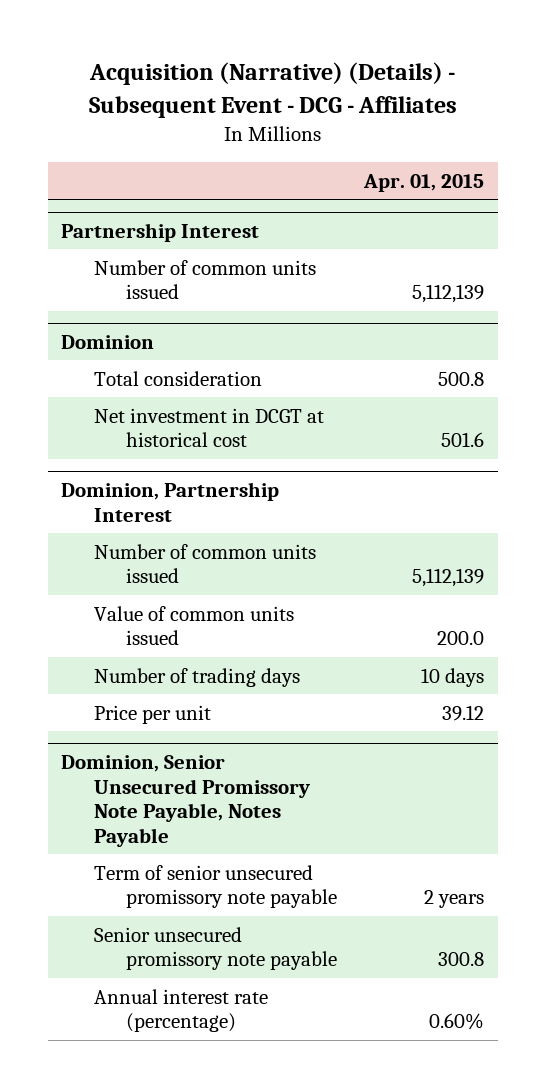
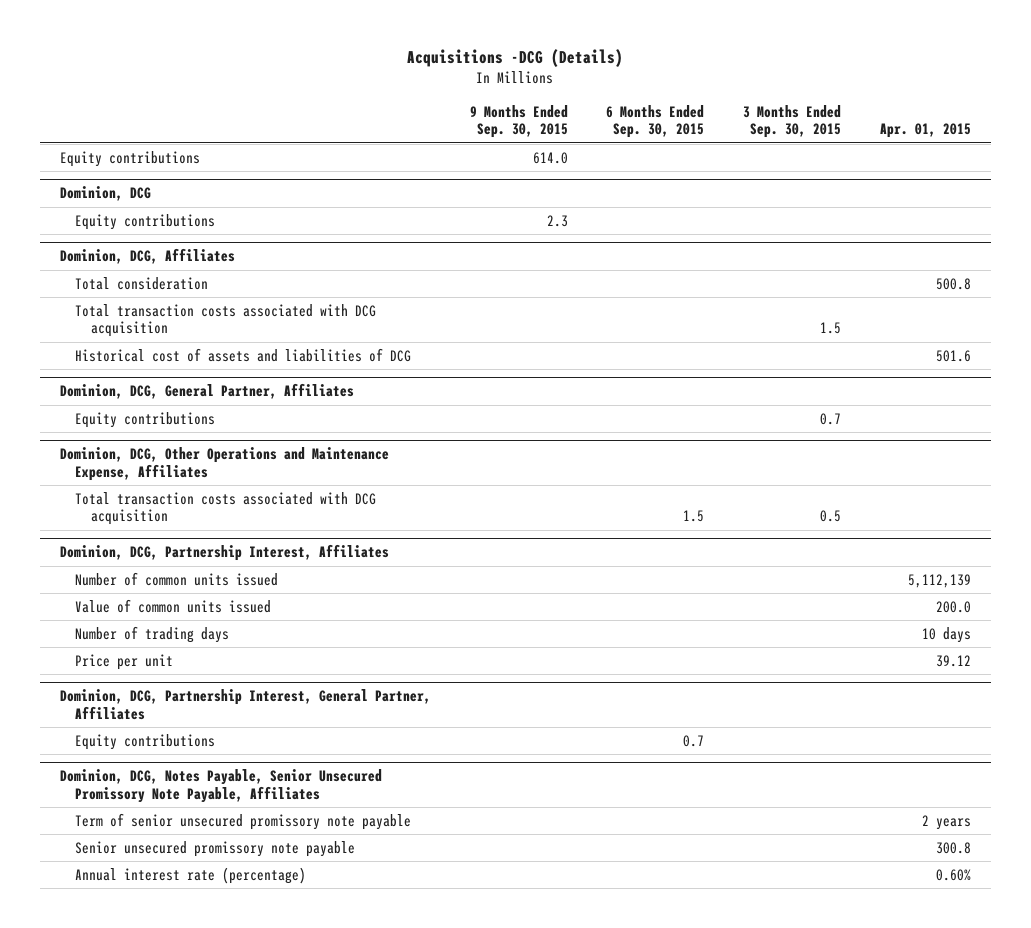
- Acquisition (Narrative) (Details) - Subsequent Event - DCG - Affiliates
+ Acquisitions -DCG (Details)
- | Apr. 01, 2015
+ | 9 Months Ended Sep. 30, 2015 | 6 Months Ended Sep. 30, 2015 | 3 Months Ended Sep. 30, 2015 | Apr. 01, 2015
- Partnership Interest
- Number of common units issued | 5,112,139
- Dominion
+ Equity contributions | 614.0 | | |
+ Dominion, DCG
+ Equity contributions | 2.3 | | |
+ Dominion, DCG, Affiliates
- Net investment in DCGT at historical cost | 501.6
- Dominion, Partnership Interest
+ Total transaction costs associated with DCG acquisition | | | 1.5 |
+ Historical cost of assets and liabilities of DCG | | | | 501.6
+ Dominion, DCG, General Partner, Affiliates
+ Equity contributions | | | 0.7 |
+ Dominion, DCG, Other Operations and Maintenance Expense, Affiliates
+ Total transaction costs associated with DCG acquisition | | 1.5 | 0.5 |
+ Dominion, DCG, Partnership Interest, Affiliates
- Dominion, Senior Unsecured Promissory Note Payable, Notes Payable
+ Dominion, DCG, Partnership Interest, General Partner, Affiliates
+ Equity contributions | | 0.7 | |
+ Dominion, DCG, Notes Payable, Senior Unsecured Promissory Note Payable, Affiliates

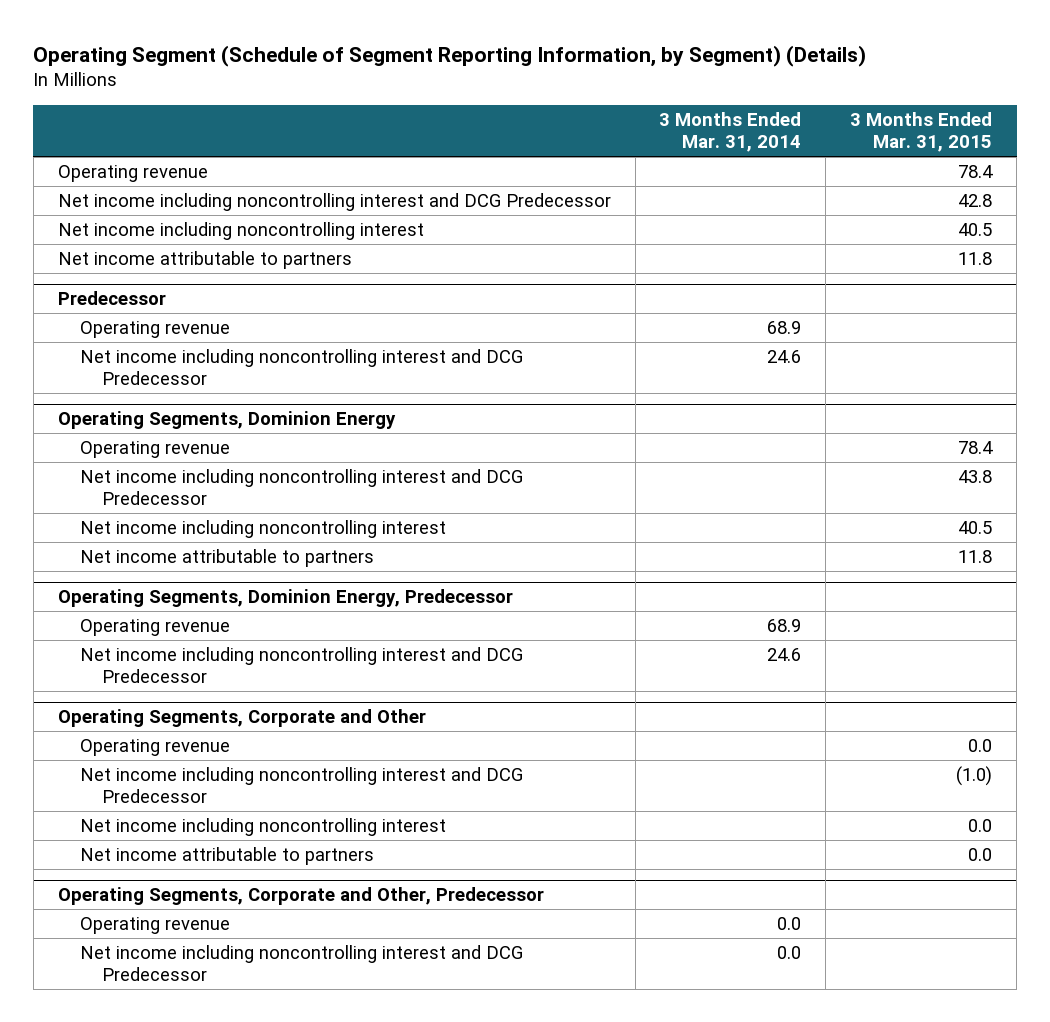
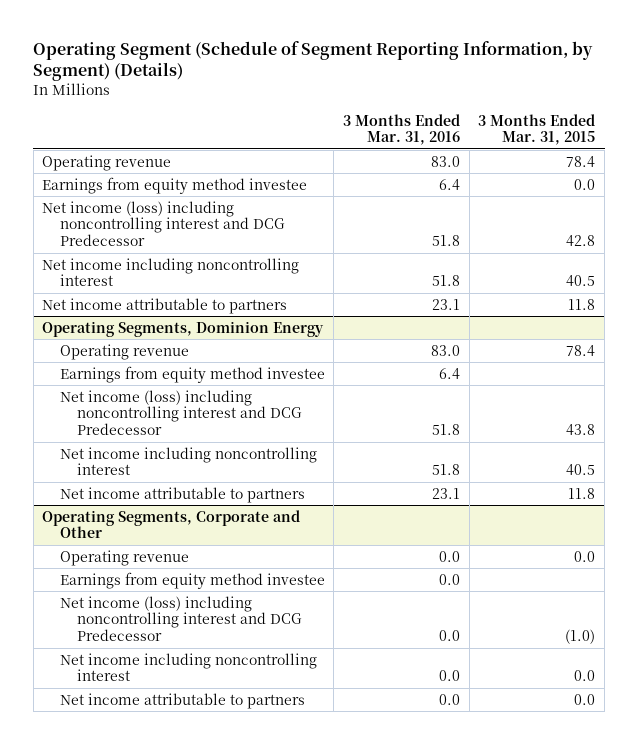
- | 3 Months Ended Mar. 31, 2014 | 3 Months Ended Mar. 31, 2015
+ | 3 Months Ended Mar. 31, 2016 | 3 Months Ended Mar. 31, 2015
- Net income including noncontrolling interest and DCG Predecessor | | 42.8
+ Earnings from equity method investee | 6.4 | 0.0
+ Net income (loss) including noncontrolling interest and DCG Predecessor | 51.8 | 42.8
- Predecessor
- Operating revenue | 68.9 |
- Net income including noncontrolling interest and DCG Predecessor | 24.6 |
@ Operating Segments, Dominion Energy
- Net income including noncontrolling interest and DCG Predecessor | | 43.8
+ Earnings from equity method investee | 6.4 |
+ Net income (loss) including noncontrolling interest and DCG Predecessor | 51.8 | 43.8
- Operating Segments, Dominion Energy, Predecessor
- Operating revenue | 68.9 |
- Net income including noncontrolling interest and DCG Predecessor | 24.6 |
@ Operating Segments, Corporate and Other
- Net income including noncontrolling interest and DCG Predecessor | | (1.0)
+ Earnings from equity method investee | 0.0 |
+ Net income (loss) including noncontrolling interest and DCG Predecessor | 0.0 | (1.0)
- Operating Segments, Corporate and Other, Predecessor
- Operating revenue | 0.0 |
- Net income including noncontrolling interest and DCG Predecessor | 0.0 |

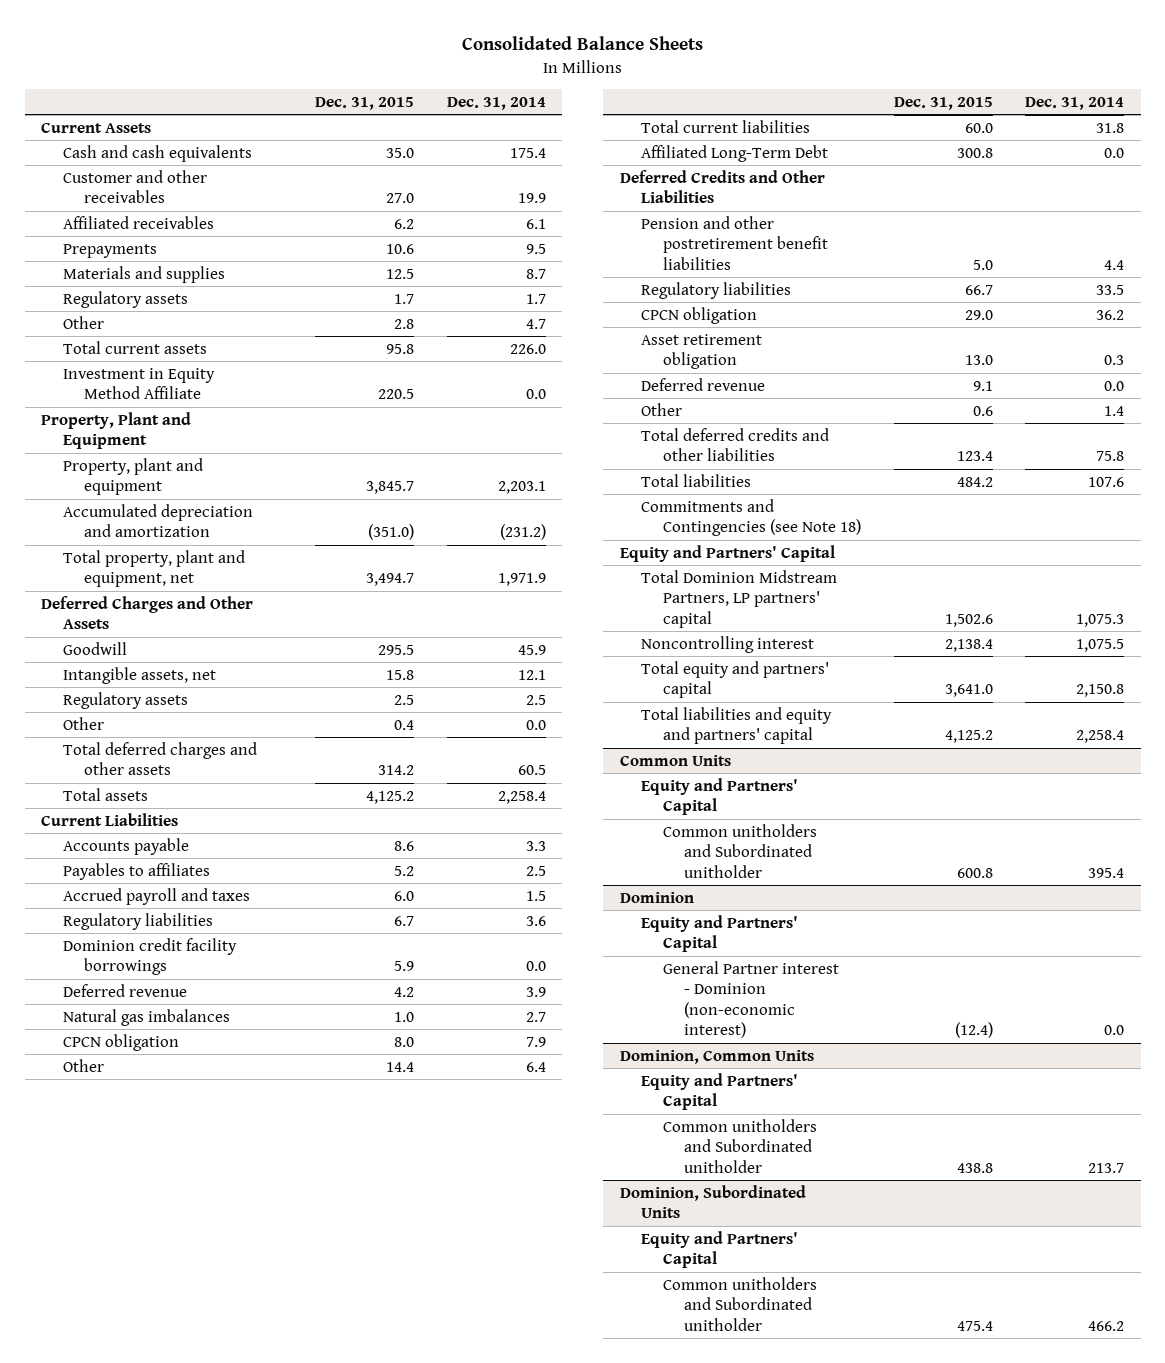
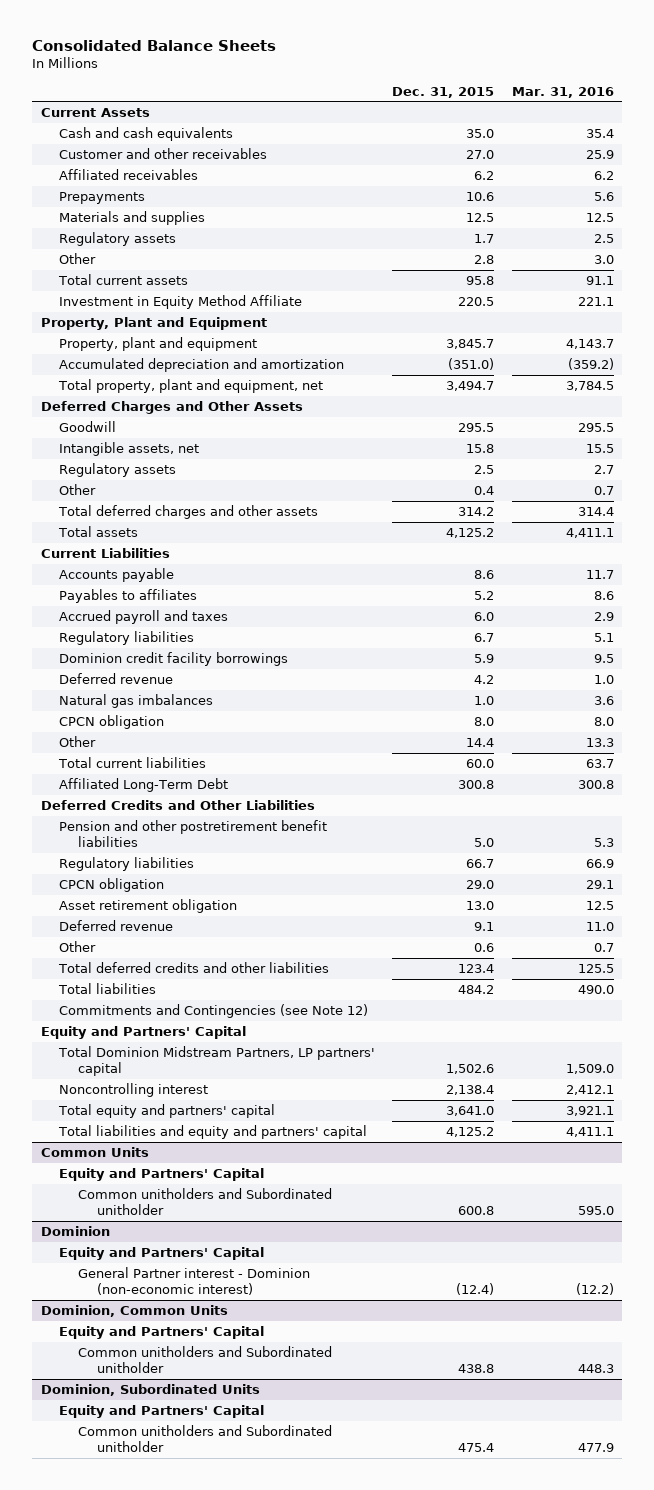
- | Dec. 31, 2015 | Dec. 31, 2014
+ | Dec. 31, 2015 | Mar. 31, 2016
- Commitments and Contingencies (see Note 18)
+ Commitments and Contingencies (see Note 12)

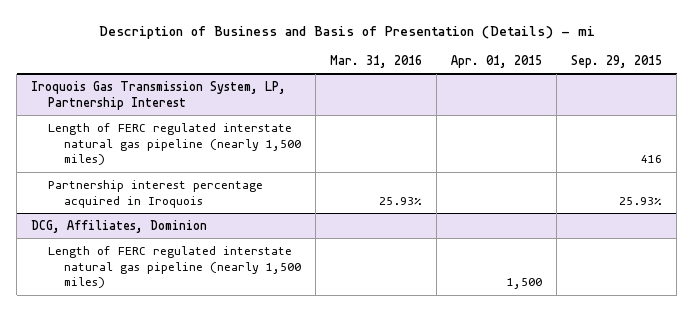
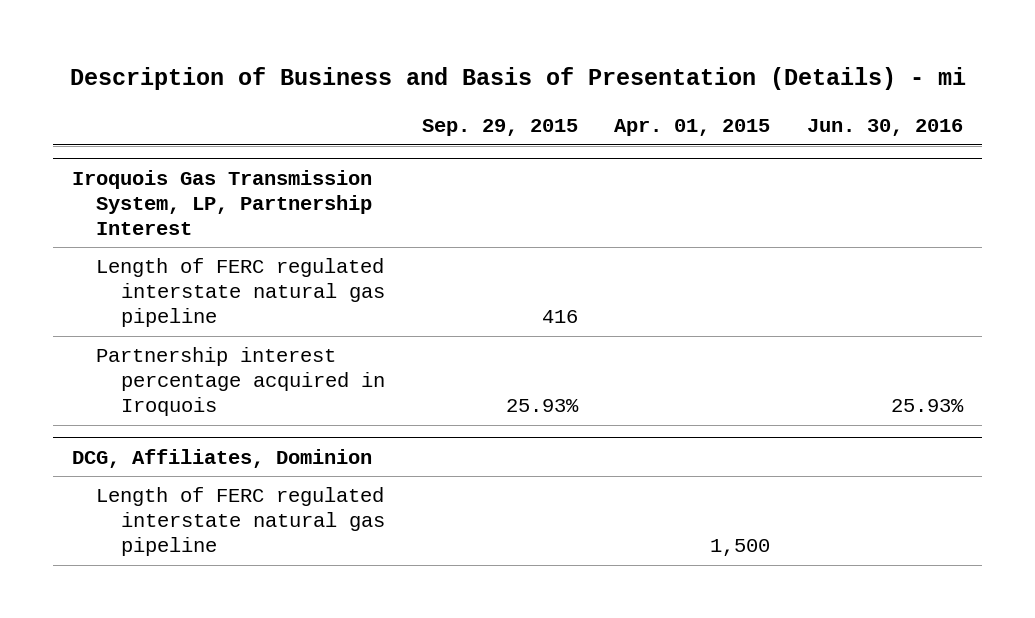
- | Mar. 31, 2016 | Apr. 01, 2015 | Sep. 29, 2015
+ | Sep. 29, 2015 | Apr. 01, 2015 | Jun. 30, 2016
@ Iroquois Gas Transmission System, LP, Partnership Interest
- Length of FERC regulated interstate natural gas pipeline (nearly 1,500 miles) | | | 416
+ Length of FERC regulated interstate natural gas pipeline | 416 | |
@ DCG, Affiliates, Dominion
- Length of FERC regulated interstate natural gas pipeline (nearly 1,500 miles) | | 1,500 |
+ Length of FERC regulated interstate natural gas pipeline | | 1,500 |

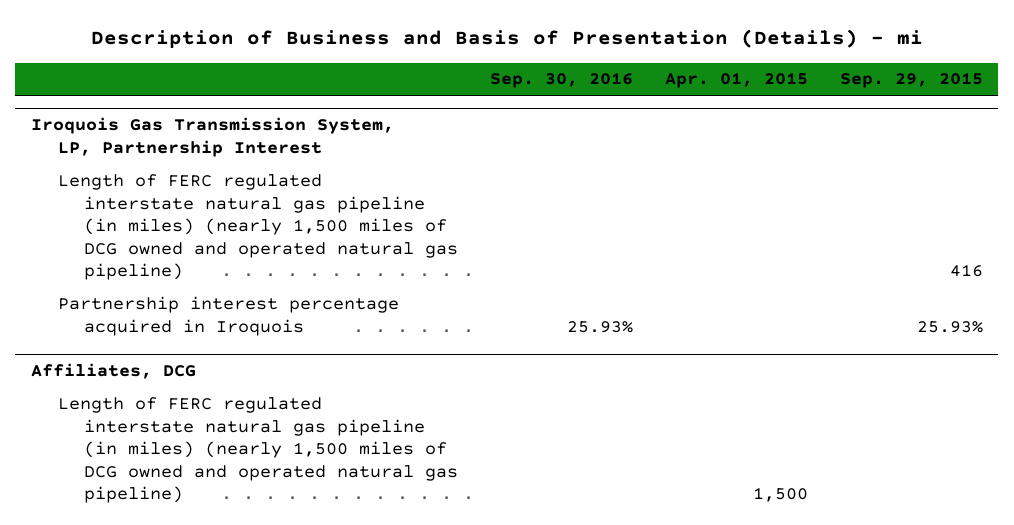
- | Sep. 29, 2015 | Apr. 01, 2015 | Jun. 30, 2016
+ | Sep. 30, 2016 | Apr. 01, 2015 | Sep. 29, 2015
@ Iroquois Gas Transmission System, LP, Partnership Interest
- Length of FERC regulated interstate natural gas pipeline | 416 | |
+ Length of FERC regulated interstate natural gas pipeline (in miles) (nearly 1,500 miles of DCG owned and operated natural gas pipeline) | | | 416
- DCG, Affiliates, Dominion
- Length of FERC regulated interstate natural gas pipeline | | 1,500 |
+ Affiliates, DCG
+ Length of FERC regulated interstate natural gas pipeline (in miles) (nearly 1,500 miles of DCG owned and operated natural gas pipeline) | | 1,500 |

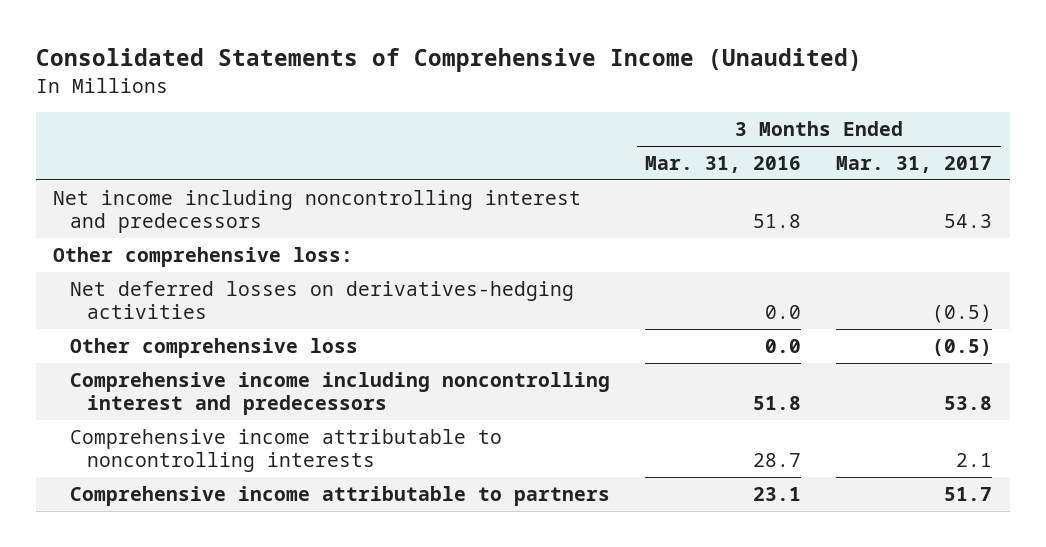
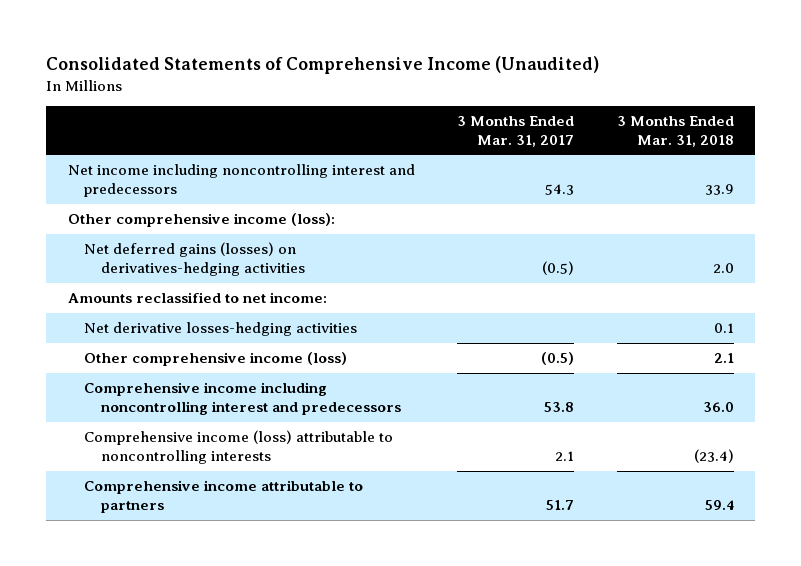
- | 3 Months Ended Mar. 31, 2016 | 3 Months Ended Mar. 31, 2017
+ | 3 Months Ended Mar. 31, 2017 | 3 Months Ended Mar. 31, 2018
- Other comprehensive loss:
- Net deferred losses on derivatives-hedging activities | 0.0 | (0.5)
- Other comprehensive loss | 0.0 | (0.5)
+ Other comprehensive income (loss):
+ Net deferred gains (losses) on derivatives-hedging activities | (0.5) | 2.0
+ Amounts reclassified to net income:
+ Net derivative losses-hedging activities | | 0.1
+ Other comprehensive income (loss) | (0.5) | 2.1
- Comprehensive income attributable to noncontrolling interests | 28.7 | 2.1
+ Comprehensive income (loss) attributable to noncontrolling interests | 2.1 | (23.4)

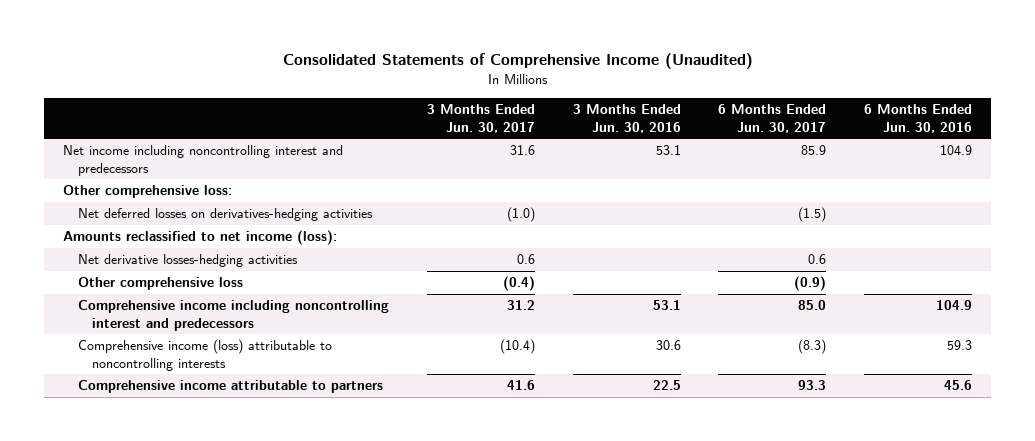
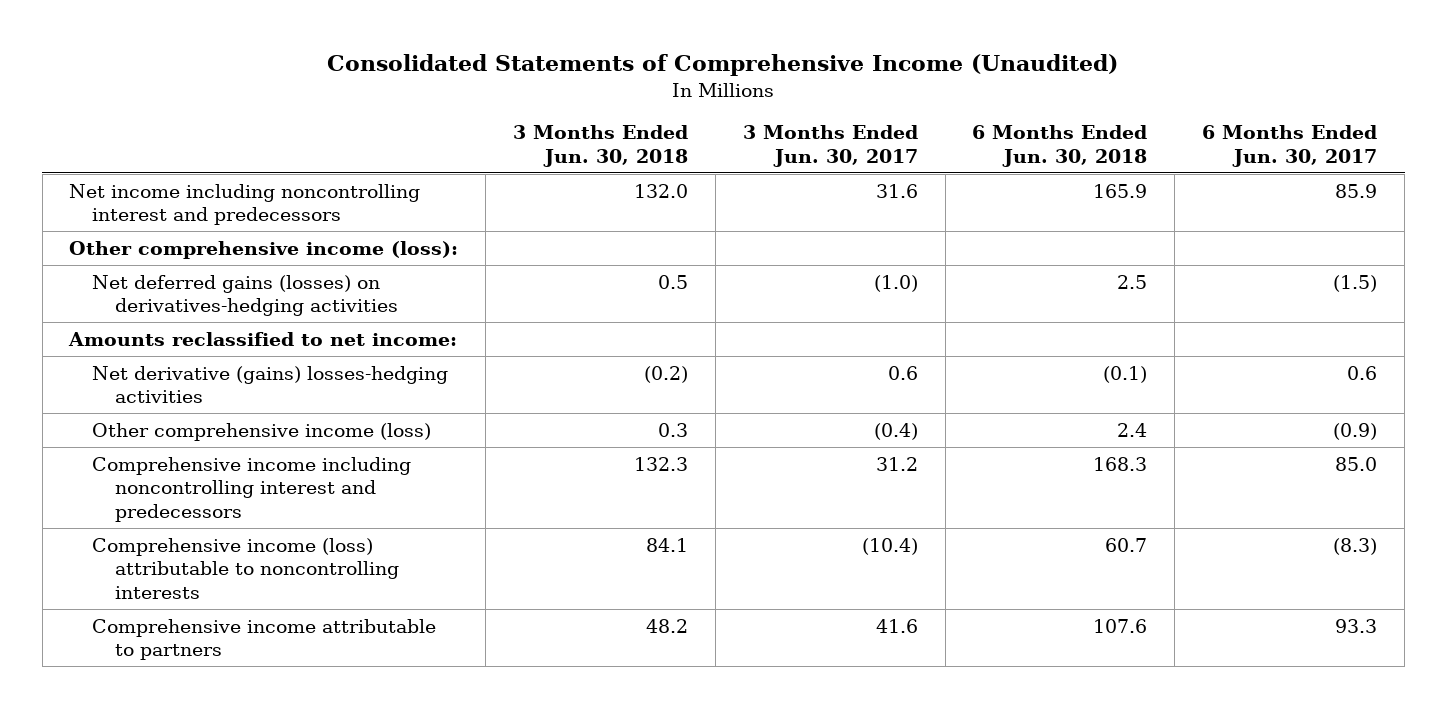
- | 3 Months Ended Jun. 30, 2017 | 3 Months Ended Jun. 30, 2016 | 6 Months Ended Jun. 30, 2017 | 6 Months Ended Jun. 30, 2016
+ | 3 Months Ended Jun. 30, 2018 | 3 Months Ended Jun. 30, 2017 | 6 Months Ended Jun. 30, 2018 | 6 Months Ended Jun. 30, 2017
- Other comprehensive loss:
- Net deferred losses on derivatives-hedging activities | (1.0) | | (1.5) |
- Amounts reclassified to net income (loss):
- Net derivative losses-hedging activities | 0.6 | | 0.6 |
- Other comprehensive loss | (0.4) | | (0.9) |
+ Other comprehensive income (loss):
+ Net deferred gains (losses) on derivatives-hedging activities | 0.5 | (1.0) | 2.5 | (1.5)
+ Amounts reclassified to net income:
+ Net derivative (gains) losses-hedging activities | (0.2) | 0.6 | (0.1) | 0.6
+ Other comprehensive income (loss) | 0.3 | (0.4) | 2.4 | (0.9)

